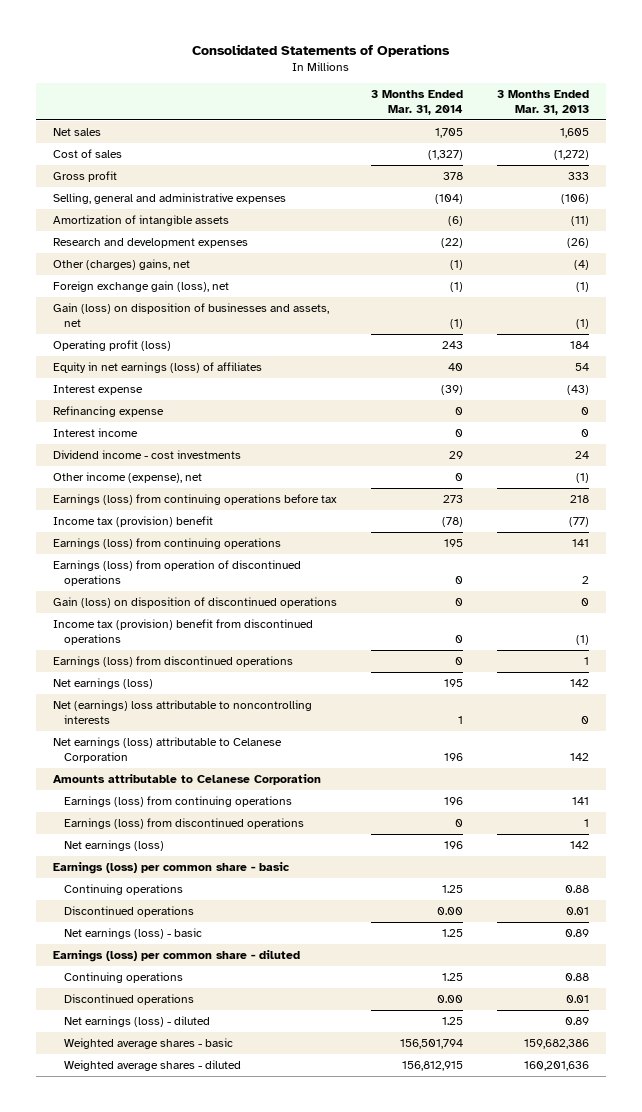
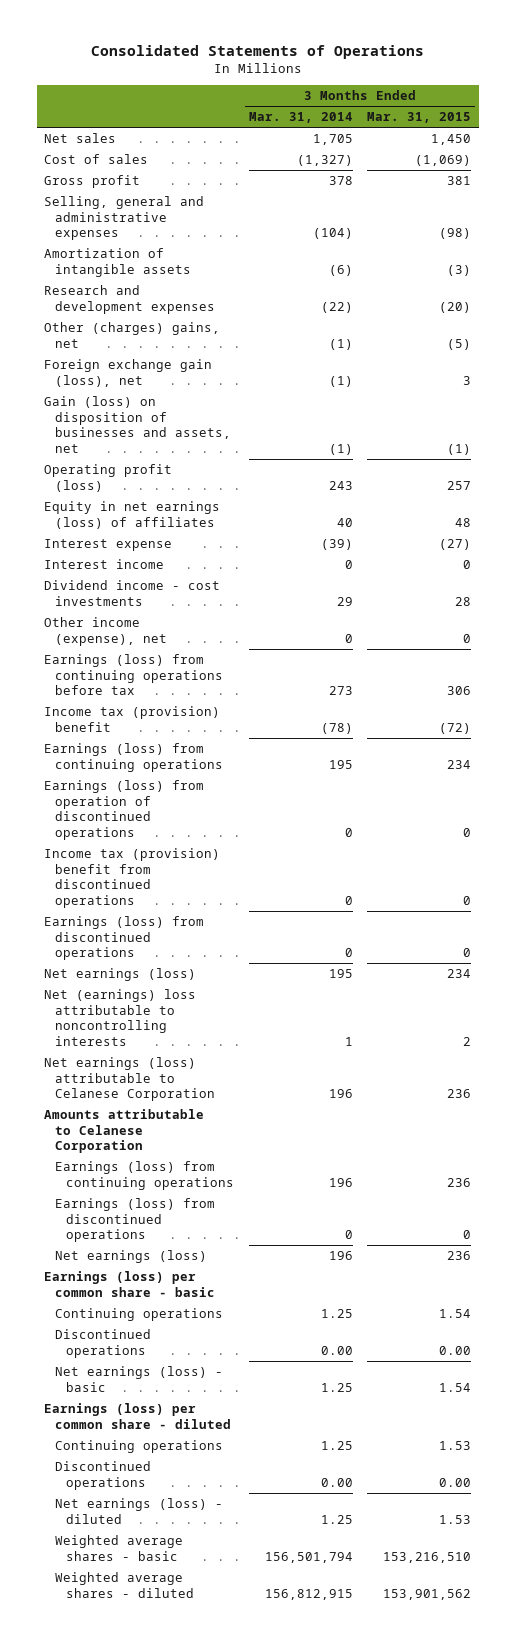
- | 3 Months Ended Mar. 31, 2014 | 3 Months Ended Mar. 31, 2013
+ | 3 Months Ended Mar. 31, 2014 | 3 Months Ended Mar. 31, 2015
- Refinancing expense | 0 | 0
- Gain (loss) on disposition of discontinued operations | 0 | 0

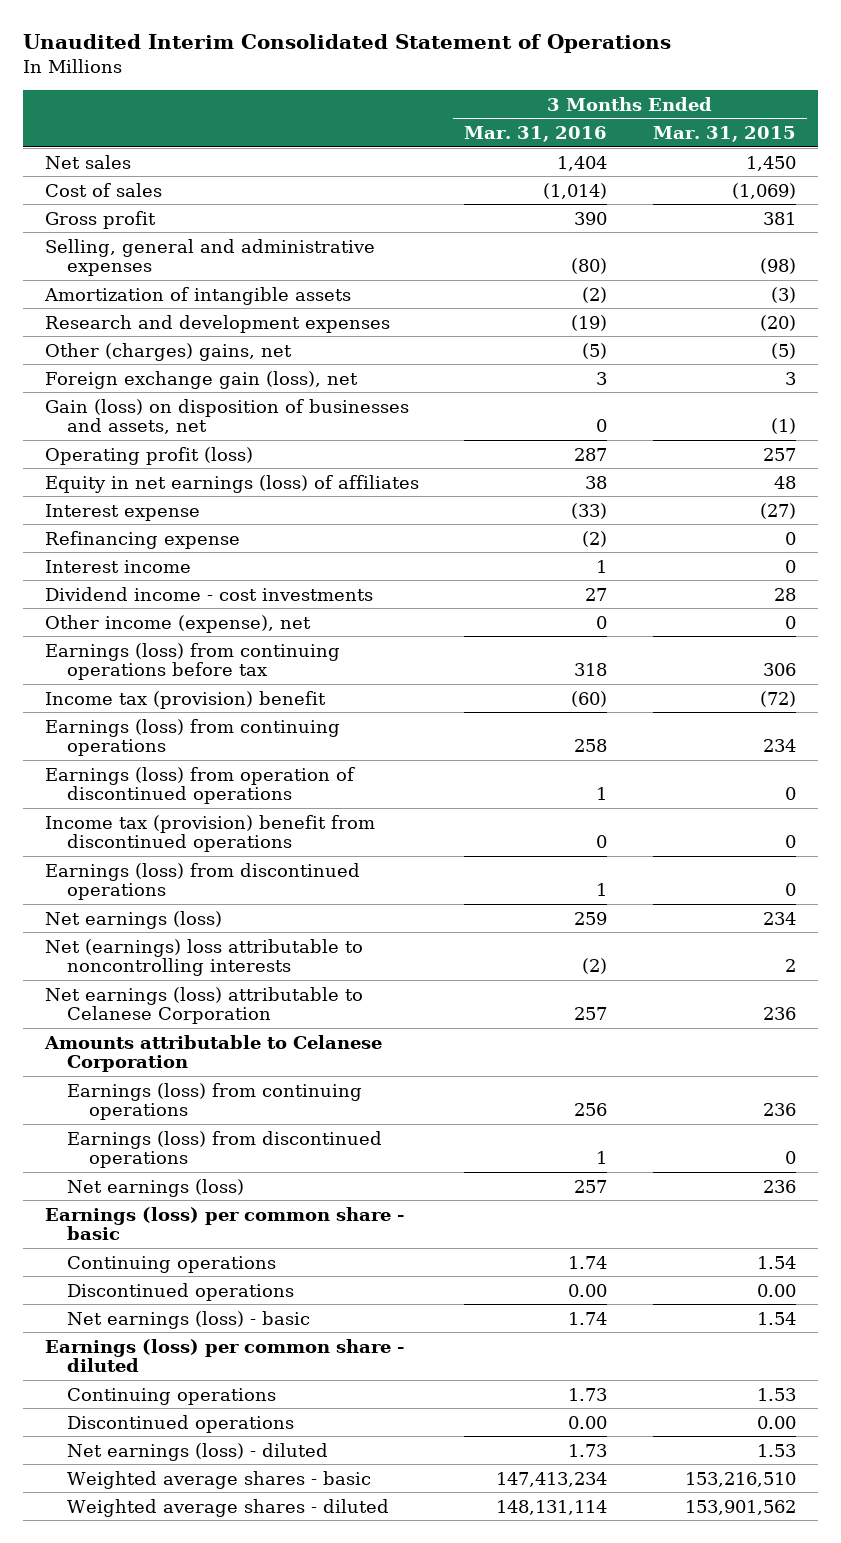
- Consolidated Statements of Operations
+ Unaudited Interim Consolidated Statement of Operations
- | 3 Months Ended Mar. 31, 2014 | 3 Months Ended Mar. 31, 2015
+ | 3 Months Ended Mar. 31, 2016 | 3 Months Ended Mar. 31, 2015
+ Refinancing expense | (2) | 0

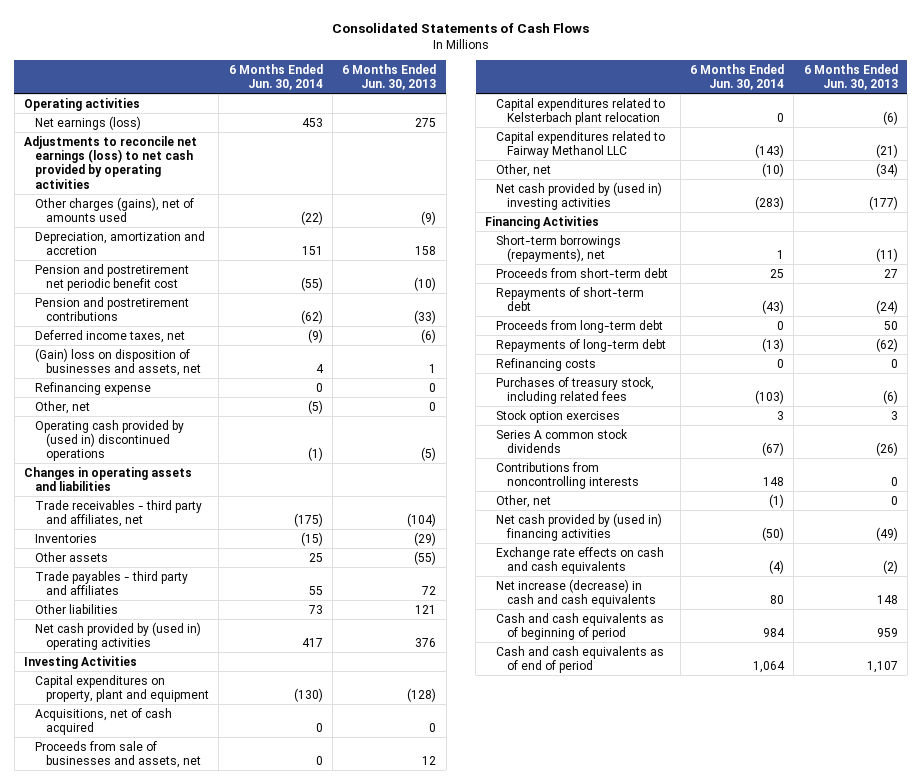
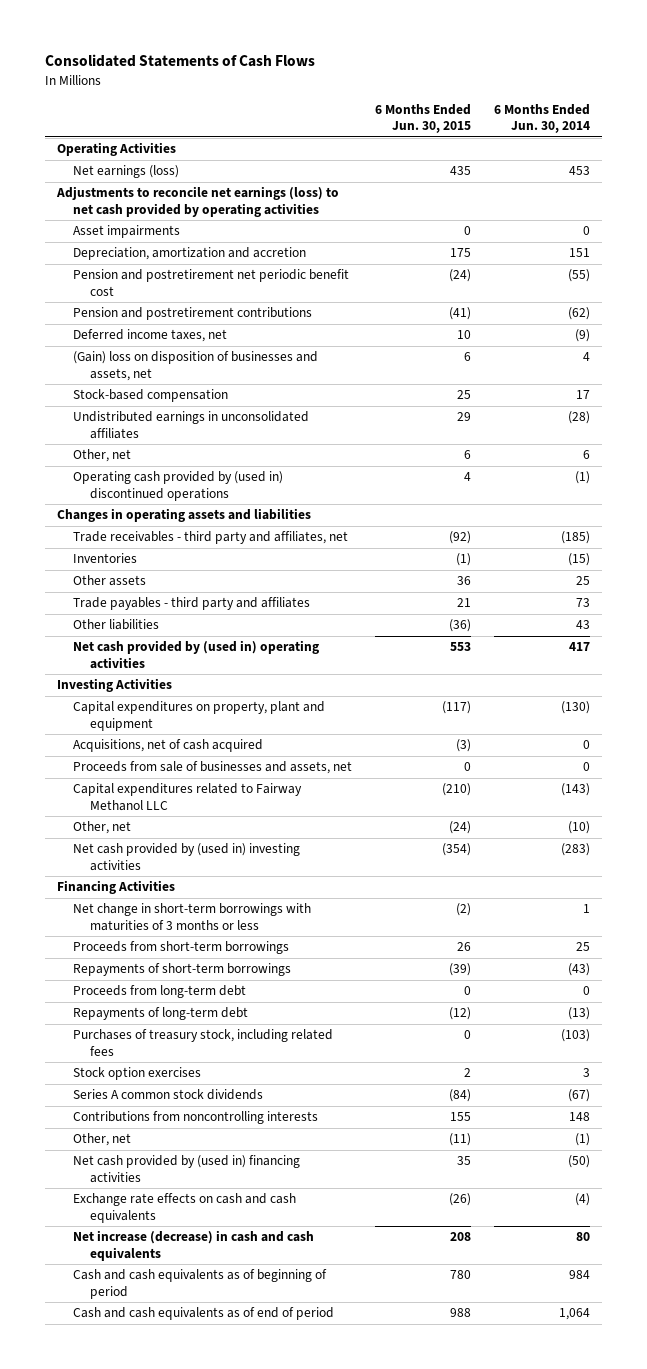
- | 6 Months Ended Jun. 30, 2014 | 6 Months Ended Jun. 30, 2013
+ | 6 Months Ended Jun. 30, 2015 | 6 Months Ended Jun. 30, 2014
- Operating activities
+ Operating Activities
- Other charges (gains), net of amounts used | (22) | (9)
+ Asset impairments | 0 | 0
- Refinancing expense | 0 | 0
- Other, net | (5) | 0
+ Stock-based compensation | 25 | 17
+ Undistributed earnings in unconsolidated affiliates | 29 | (28)
+ Other, net | 6 | 6
- Trade receivables - third party and affiliates, net | (175) | (104)
+ Trade receivables - third party and affiliates, net | (92) | (185)
- Trade payables - third party and affiliates | 55 | 72
- Other liabilities | 73 | 121
+ Trade payables - third party and affiliates | 21 | 73
+ Other liabilities | (36) | 43
- Capital expenditures related to Kelsterbach plant relocation | 0 | (6)
- Short-term borrowings (repayments), net | 1 | (11)
- Proceeds from short-term debt | 25 | 27
- Repayments of short-term debt | (43) | (24)
+ Net change in short-term borrowings with maturities of 3 months or less | (2) | 1
+ Proceeds from short-term borrowings | 26 | 25
+ Repayments of short-term borrowings | (39) | (43)
- Refinancing costs | 0 | 0

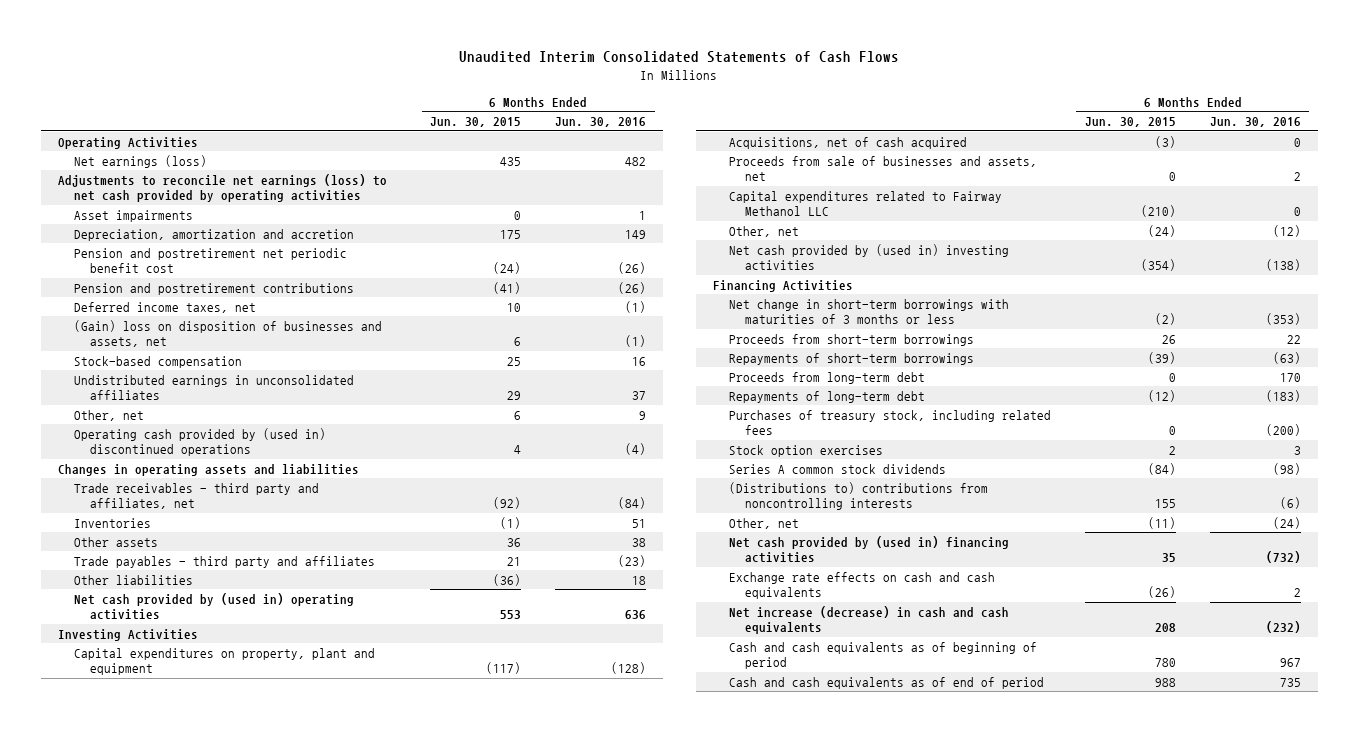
- Consolidated Statements of Cash Flows
+ Unaudited Interim Consolidated Statements of Cash Flows
- | 6 Months Ended Jun. 30, 2015 | 6 Months Ended Jun. 30, 2014
+ | 6 Months Ended Jun. 30, 2015 | 6 Months Ended Jun. 30, 2016
- Contributions from noncontrolling interests | 155 | 148
+ (Distributions to) contributions from noncontrolling interests | 155 | (6)

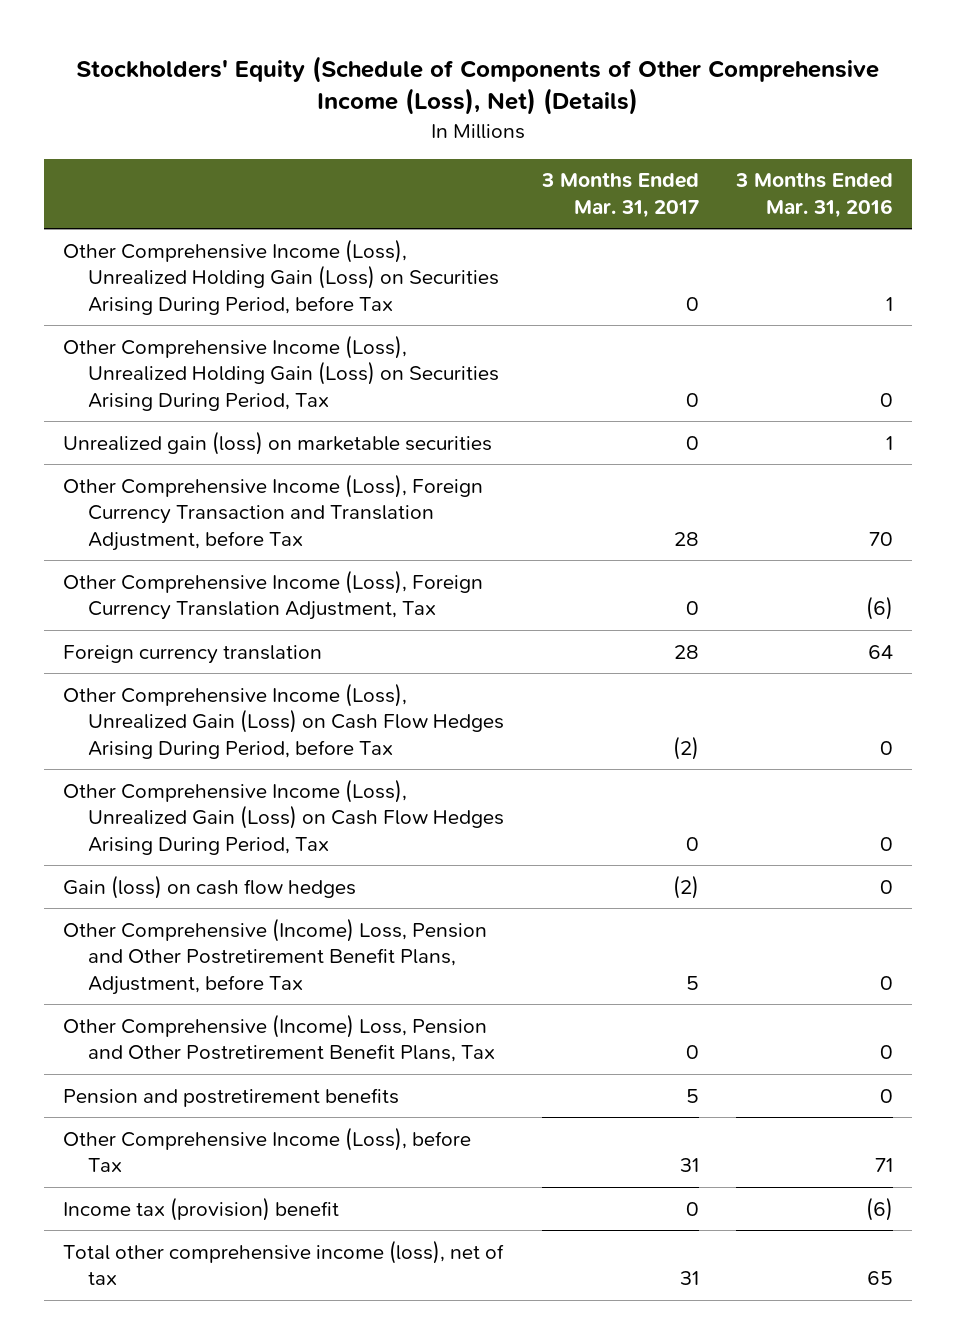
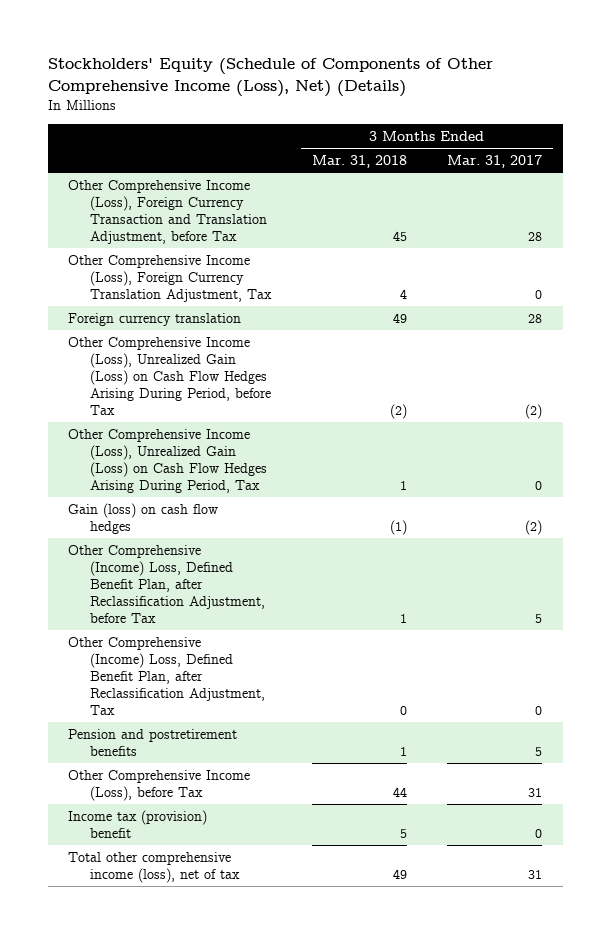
- | 3 Months Ended Mar. 31, 2017 | 3 Months Ended Mar. 31, 2016
+ | 3 Months Ended Mar. 31, 2018 | 3 Months Ended Mar. 31, 2017
- Other Comprehensive Income (Loss), Unrealized Holding Gain (Loss) on Securities Arising During Period, before Tax | 0 | 1
- Other Comprehensive Income (Loss), Unrealized Holding Gain (Loss) on Securities Arising During Period, Tax | 0 | 0
- Unrealized gain (loss) on marketable securities | 0 | 1
- Other Comprehensive (Income) Loss, Pension and Other Postretirement Benefit Plans, Adjustment, before Tax | 5 | 0
- Other Comprehensive (Income) Loss, Pension and Other Postretirement Benefit Plans, Tax | 0 | 0
+ Other Comprehensive (Income) Loss, Defined Benefit Plan, after Reclassification Adjustment, before Tax | 1 | 5
+ Other Comprehensive (Income) Loss, Defined Benefit Plan, after Reclassification Adjustment, Tax | 0 | 0

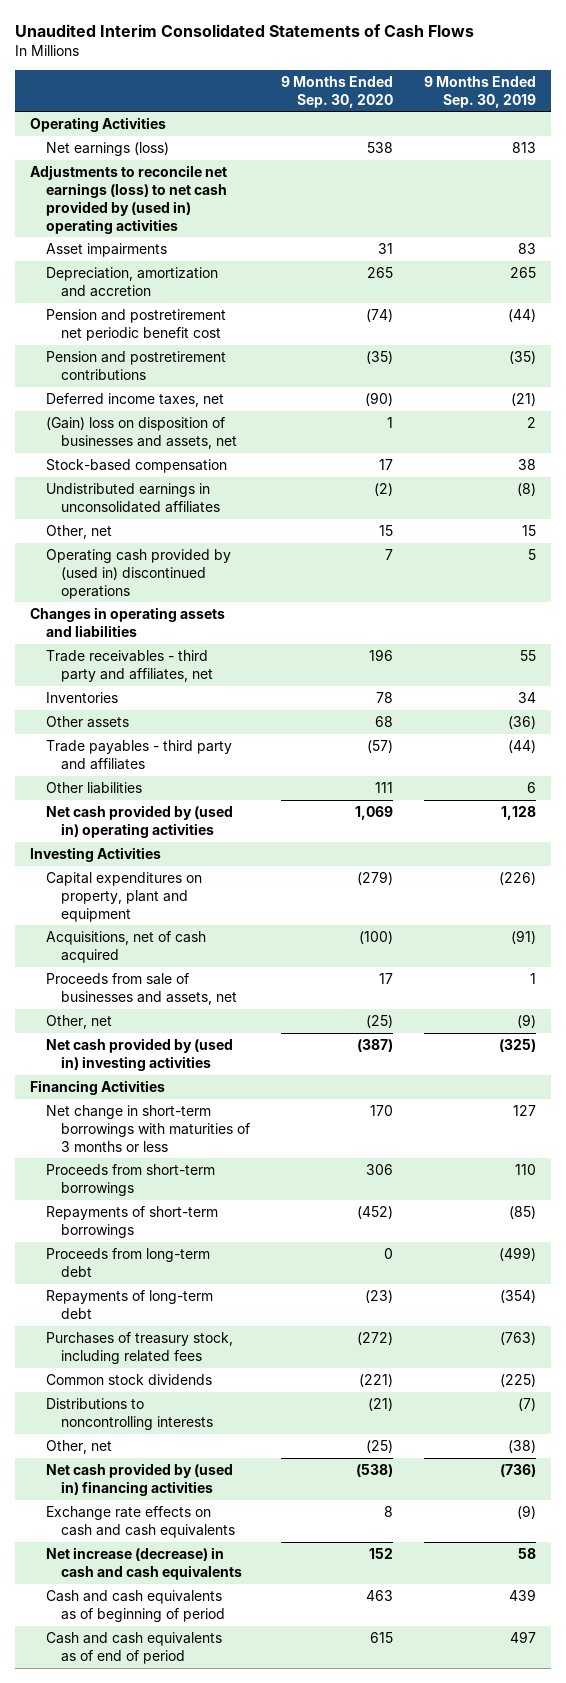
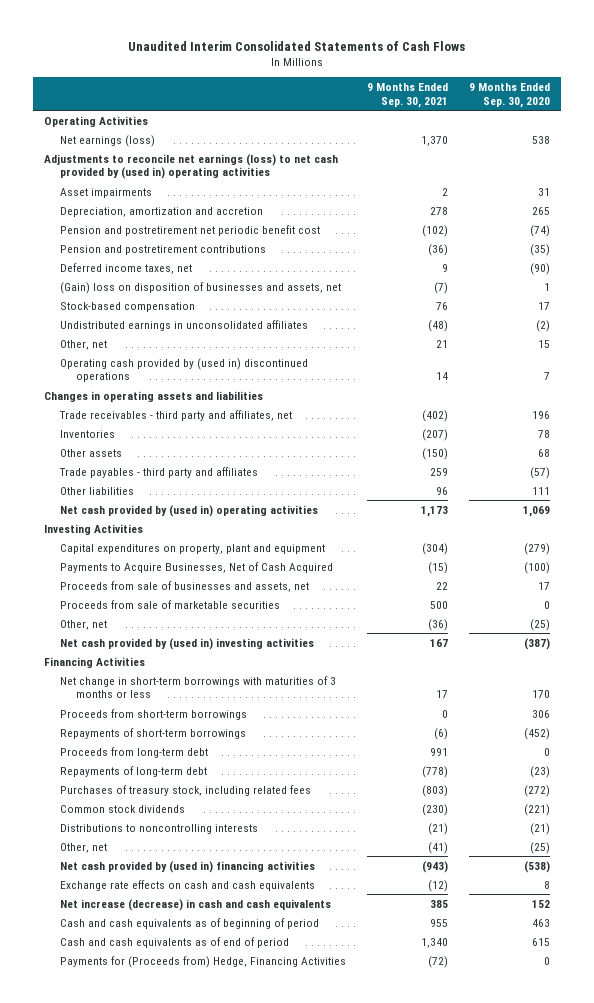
- | 9 Months Ended Sep. 30, 2020 | 9 Months Ended Sep. 30, 2019
+ | 9 Months Ended Sep. 30, 2021 | 9 Months Ended Sep. 30, 2020
- Acquisitions, net of cash acquired | (100) | (91)
+ Payments to Acquire Businesses, Net of Cash Acquired | (15) | (100)
+ Proceeds from sale of marketable securities | 500 | 0
+ Payments for (Proceeds from) Hedge, Financing Activities | (72) | 0

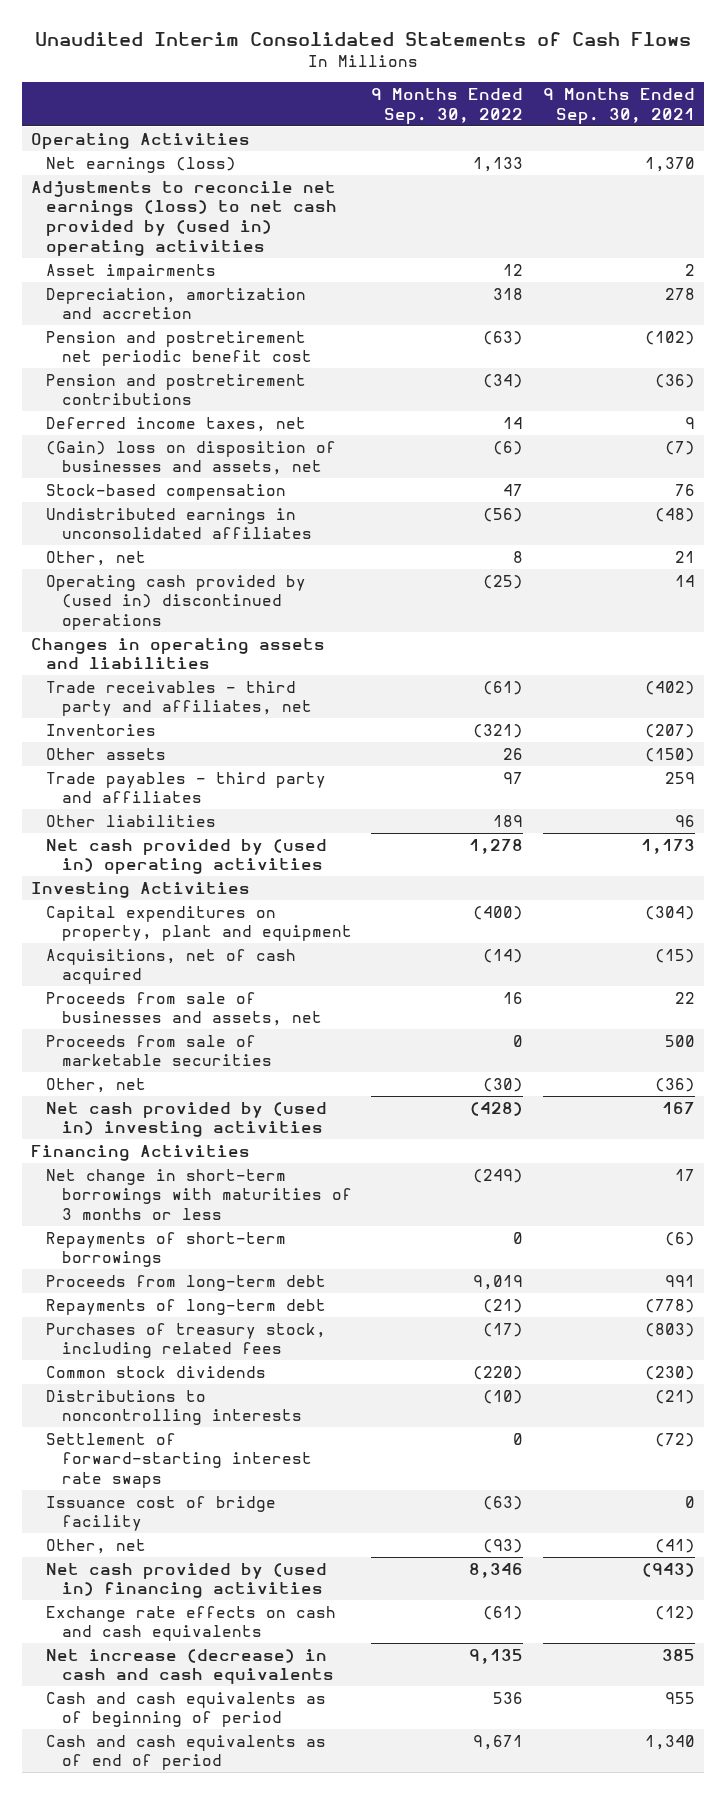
- | 9 Months Ended Sep. 30, 2021 | 9 Months Ended Sep. 30, 2020
+ | 9 Months Ended Sep. 30, 2022 | 9 Months Ended Sep. 30, 2021
- Payments to Acquire Businesses, Net of Cash Acquired | (15) | (100)
+ Acquisitions, net of cash acquired | (14) | (15)
- Proceeds from short-term borrowings | 0 | 306
+ Settlement of forward-starting interest rate swaps | 0 | (72)
+ Issuance cost of bridge facility | (63) | 0
- Payments for (Proceeds from) Hedge, Financing Activities | (72) | 0

